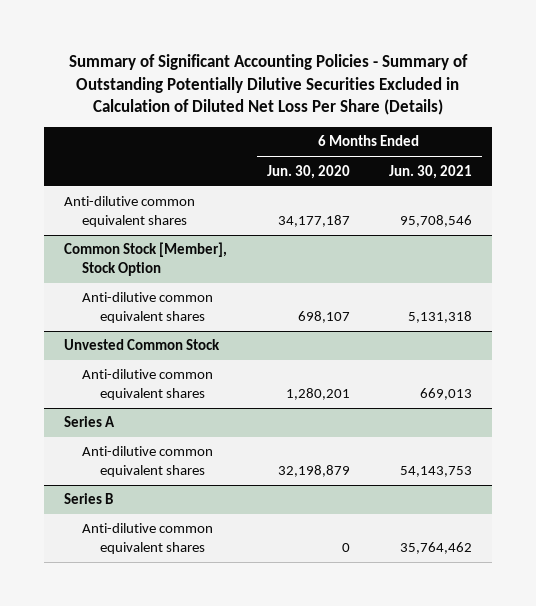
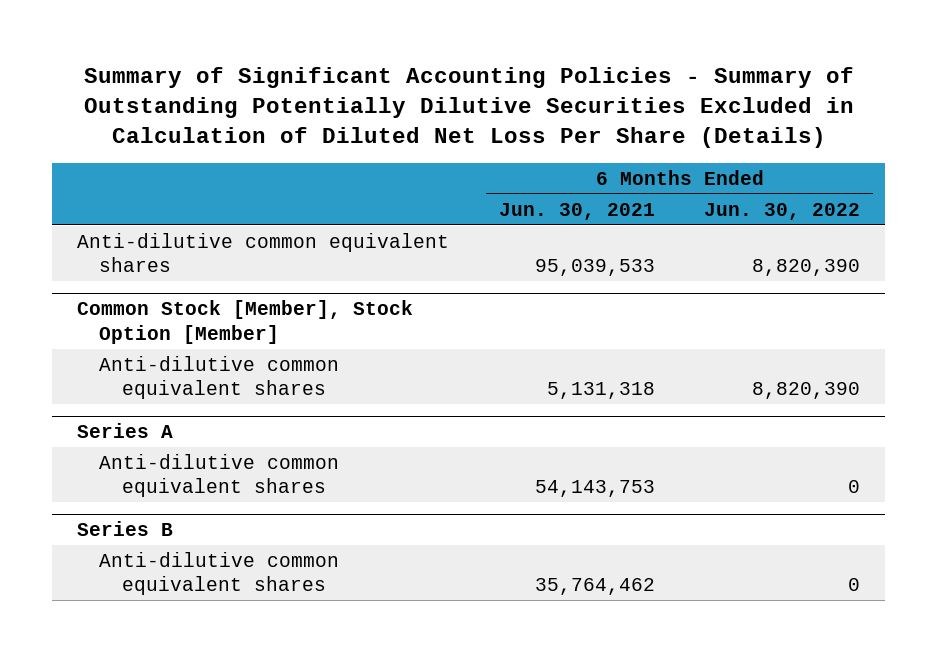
- | 6 Months Ended Jun. 30, 2020 | 6 Months Ended Jun. 30, 2021
+ | 6 Months Ended Jun. 30, 2021 | 6 Months Ended Jun. 30, 2022
- Anti-dilutive common equivalent shares | 34,177,187 | 95,708,546
- Common Stock [Member], Stock Option
+ Anti-dilutive common equivalent shares | 95,039,533 | 8,820,390
+ Common Stock [Member], Stock Option [Member]
- Unvested Common Stock
- Anti-dilutive common equivalent shares | 1,280,201 | 669,013

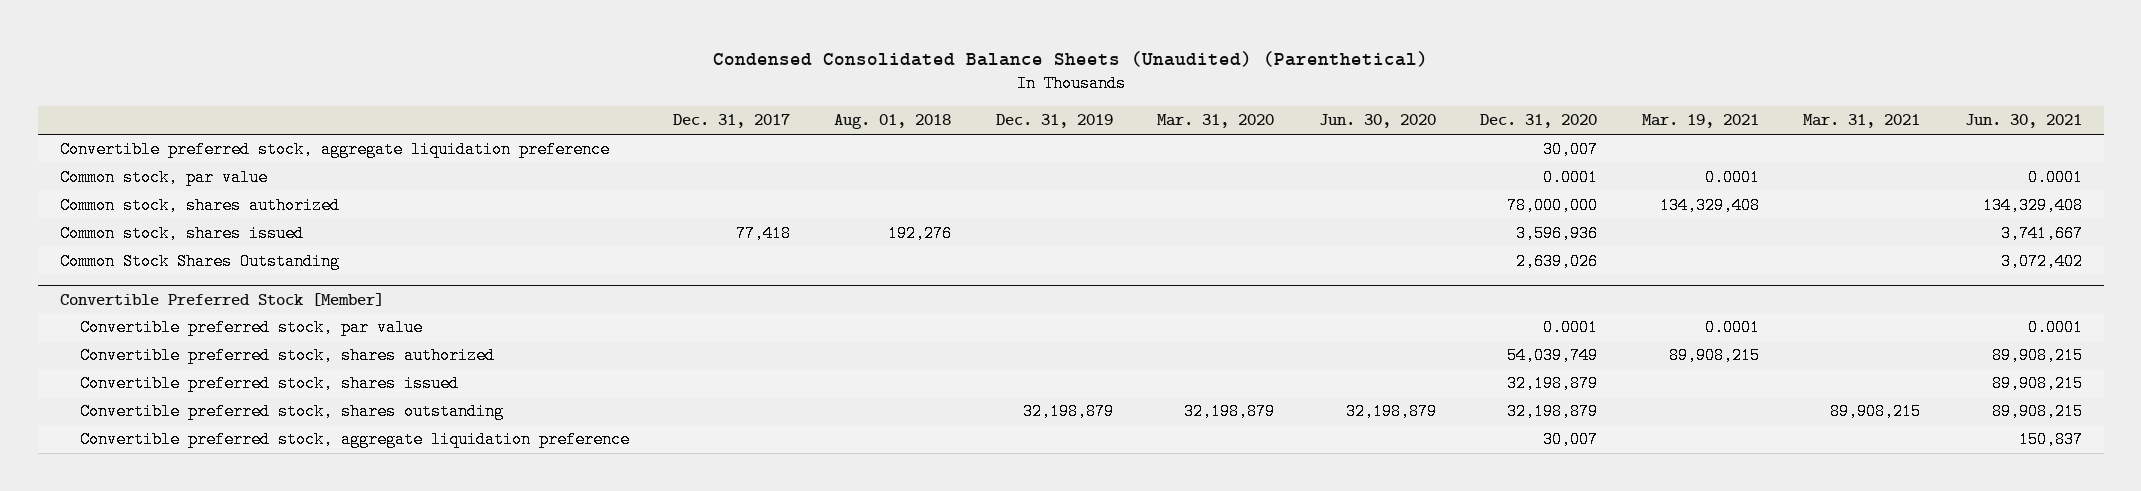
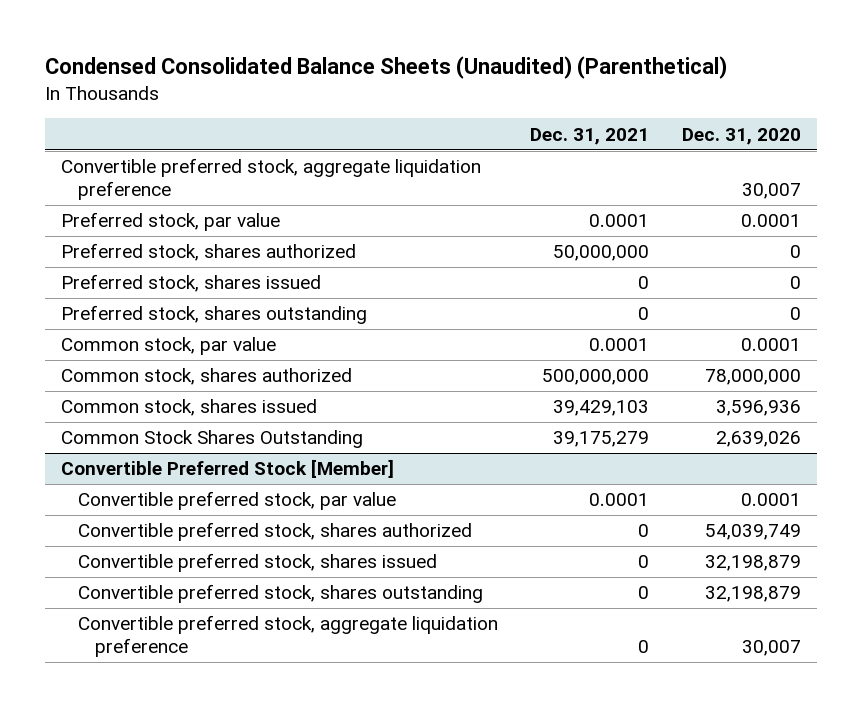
- | Dec. 31, 2017 | Aug. 01, 2018 | Dec. 31, 2019 | Mar. 31, 2020 | Jun. 30, 2020 | Dec. 31, 2020 | Mar. 19, 2021 | Mar. 31, 2021 | Jun. 30, 2021
+ | Dec. 31, 2021 | Dec. 31, 2020
+ Preferred stock, par value | 0.0001 | 0.0001
+ Preferred stock, shares authorized | 50,000,000 | 0
+ Preferred stock, shares issued | 0 | 0
+ Preferred stock, shares outstanding | 0 | 0

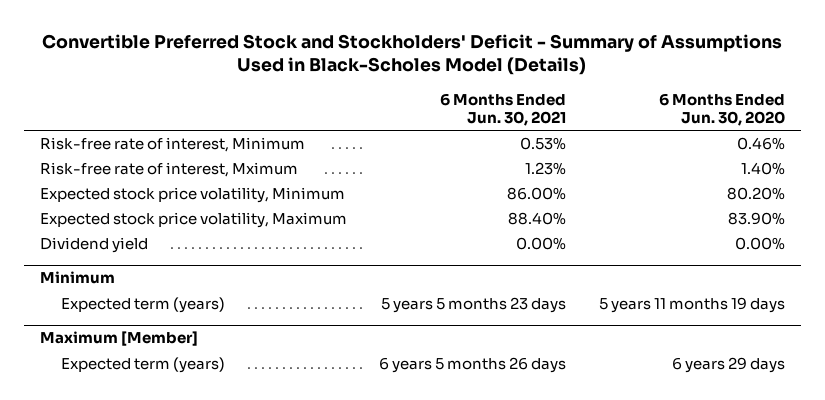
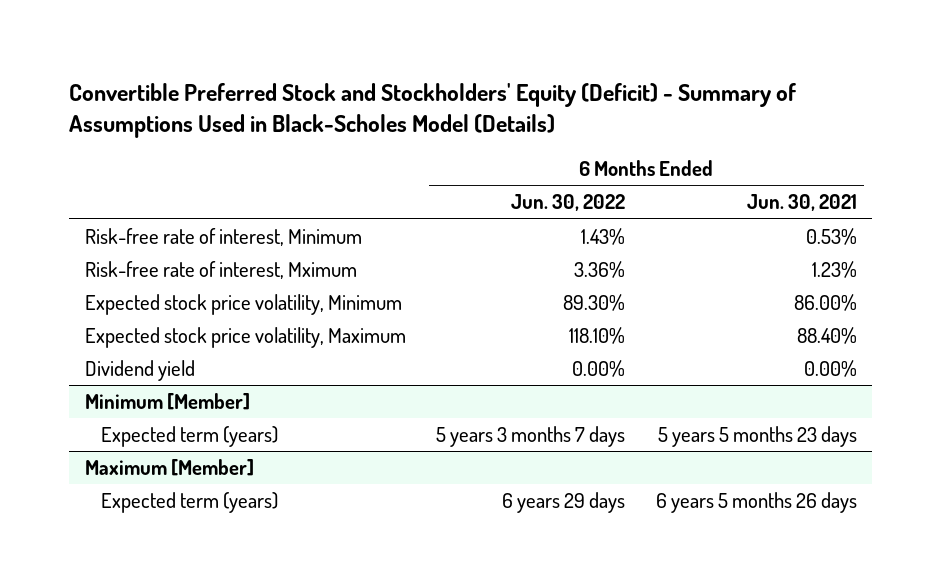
- Convertible Preferred Stock and Stockholders' Deficit - Summary of Assumptions Used in Black-Scholes Model (Details)
+ Convertible Preferred Stock and Stockholders' Equity (Deficit) - Summary of Assumptions Used in Black-Scholes Model (Details)
- | 6 Months Ended Jun. 30, 2021 | 6 Months Ended Jun. 30, 2020
+ | 6 Months Ended Jun. 30, 2022 | 6 Months Ended Jun. 30, 2021
- Minimum
+ Minimum [Member]

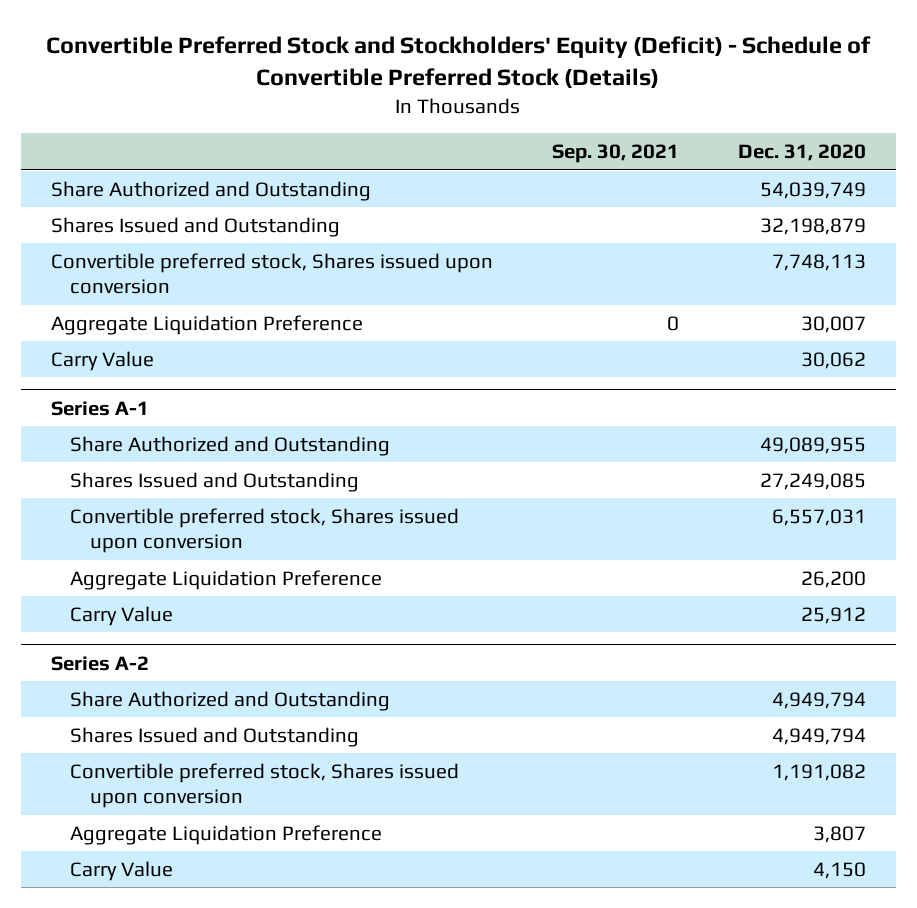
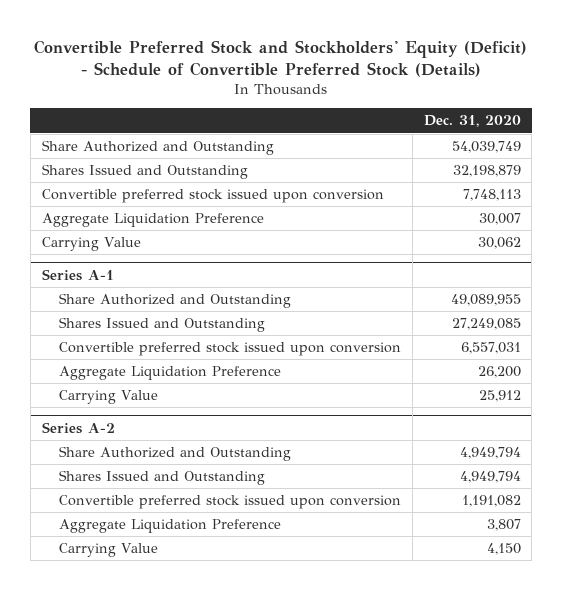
- | Sep. 30, 2021 | Dec. 31, 2020
+ | Dec. 31, 2020
- Convertible preferred stock, Shares issued upon conversion | | 7,748,113
+ Convertible preferred stock issued upon conversion | 7,748,113
- Carry Value | | 30,062
+ Carrying Value | 30,062
@ Series A-1
- Convertible preferred stock, Shares issued upon conversion | | 6,557,031
+ Convertible preferred stock issued upon conversion | 6,557,031
- Carry Value | | 25,912
+ Carrying Value | 25,912
@ Series A-2
- Convertible preferred stock, Shares issued upon conversion | | 1,191,082
+ Convertible preferred stock issued upon conversion | 1,191,082
- Carry Value | | 4,150
+ Carrying Value | 4,150

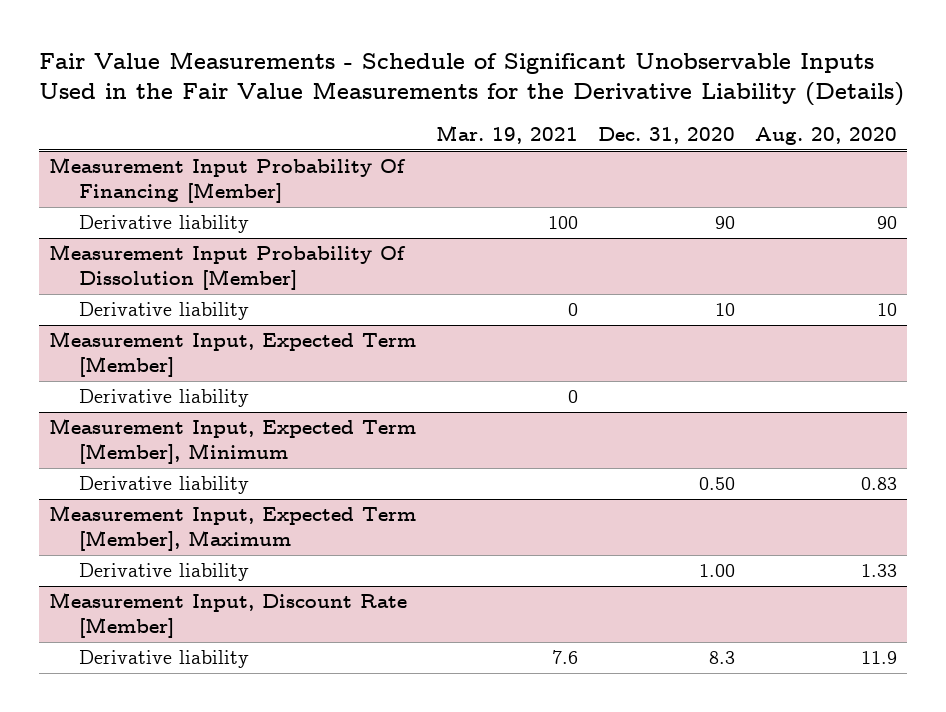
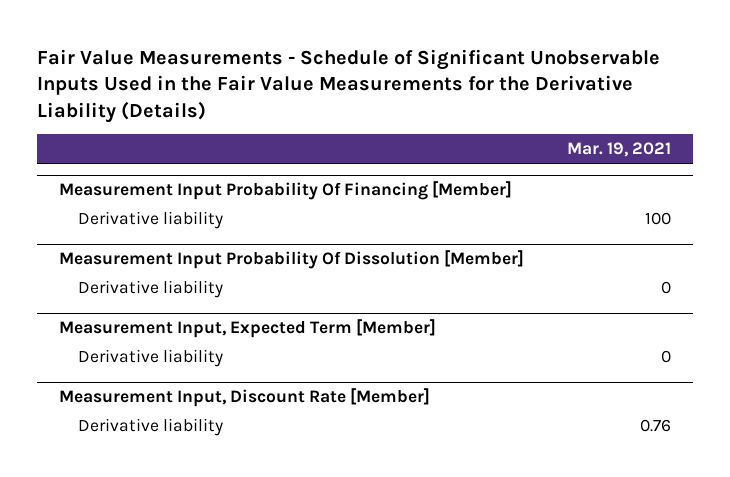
- | Mar. 19, 2021 | Dec. 31, 2020 | Aug. 20, 2020
+ | Mar. 19, 2021
- Measurement Input, Expected Term [Member], Minimum
- Derivative liability | | 0.50 | 0.83
- Measurement Input, Expected Term [Member], Maximum
- Derivative liability | | 1.00 | 1.33
@ Measurement Input, Discount Rate [Member]
- Derivative liability | 7.6 | 8.3 | 11.9
+ Derivative liability | 0.76

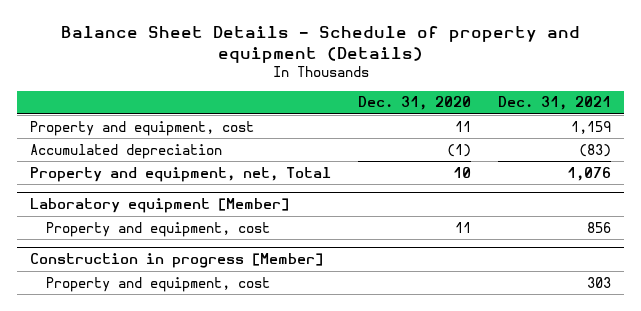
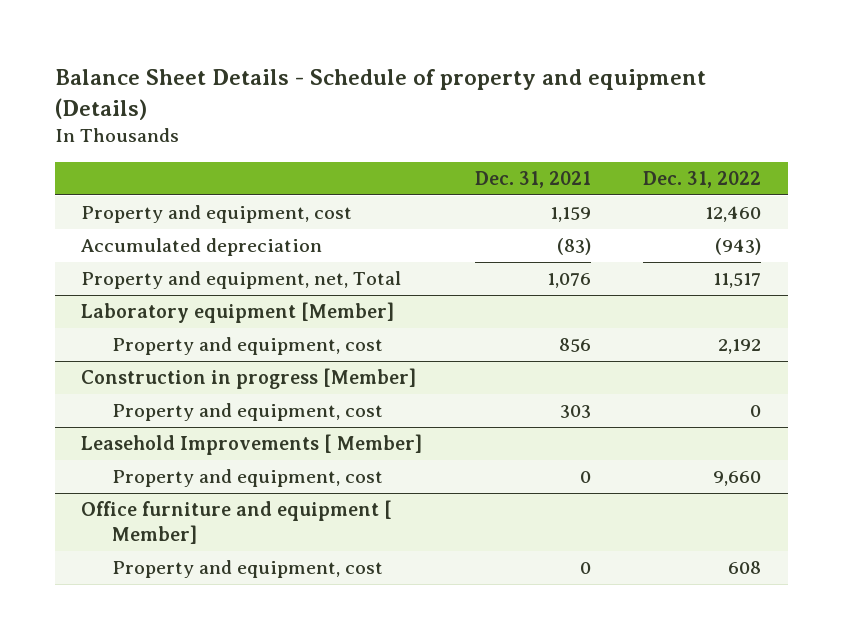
- | Dec. 31, 2020 | Dec. 31, 2021
+ | Dec. 31, 2021 | Dec. 31, 2022
+ Leasehold Improvements [ Member]
+ Property and equipment, cost | 0 | 9,660
+ Office furniture and equipment [ Member]
+ Property and equipment, cost | 0 | 608

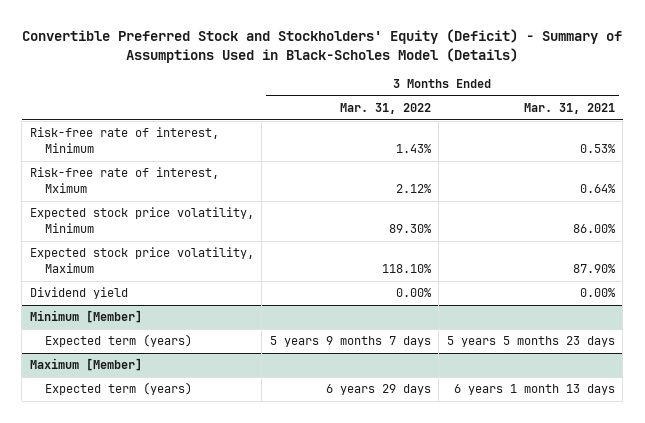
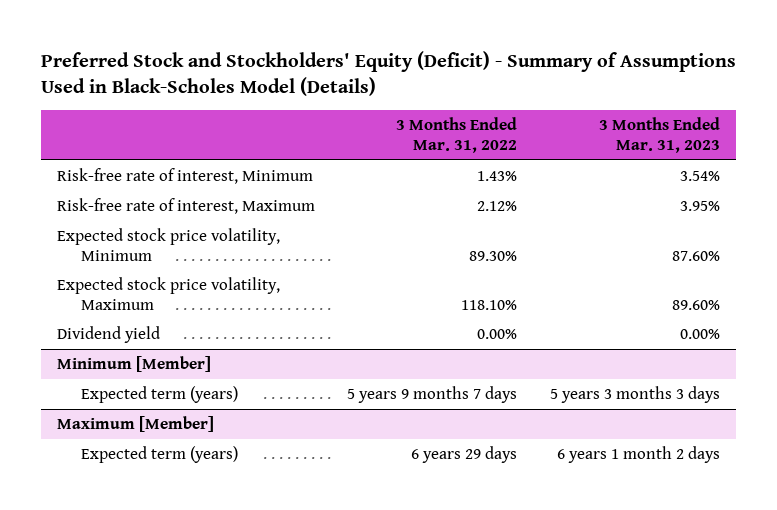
- Convertible Preferred Stock and Stockholders' Equity (Deficit) - Summary of Assumptions Used in Black-Scholes Model (Details)
+ Preferred Stock and Stockholders' Equity (Deficit) - Summary of Assumptions Used in Black-Scholes Model (Details)
- | 3 Months Ended Mar. 31, 2022 | 3 Months Ended Mar. 31, 2021
+ | 3 Months Ended Mar. 31, 2022 | 3 Months Ended Mar. 31, 2023
- Risk-free rate of interest, Mximum | 2.12% | 0.64%
+ Risk-free rate of interest, Maximum | 2.12% | 3.95%

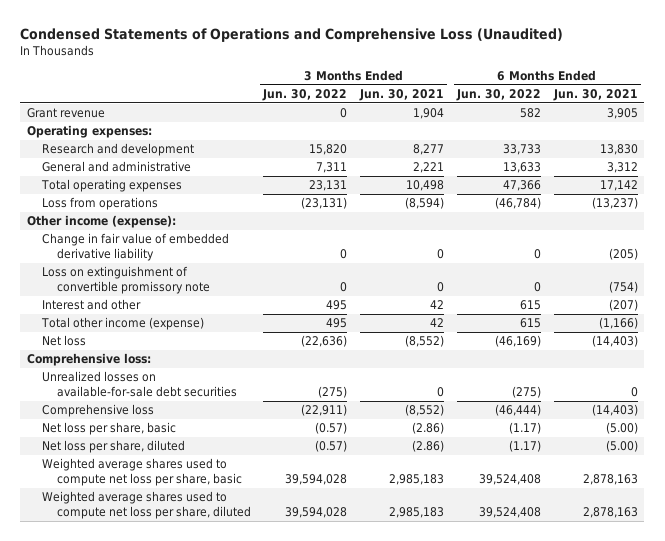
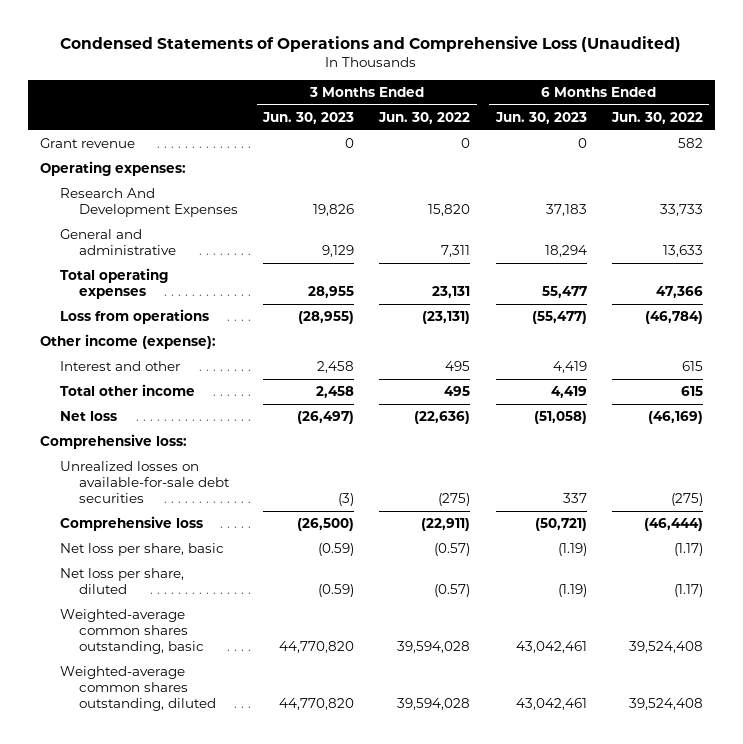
- | 3 Months Ended Jun. 30, 2022 | 3 Months Ended Jun. 30, 2021 | 6 Months Ended Jun. 30, 2022 | 6 Months Ended Jun. 30, 2021
+ | 3 Months Ended Jun. 30, 2023 | 3 Months Ended Jun. 30, 2022 | 6 Months Ended Jun. 30, 2023 | 6 Months Ended Jun. 30, 2022
- Research and development | 15,820 | 8,277 | 33,733 | 13,830
+ Research And Development Expenses | 19,826 | 15,820 | 37,183 | 33,733
- Change in fair value of embedded derivative liability | 0 | 0 | 0 | (205)
- Loss on extinguishment of convertible promissory note | 0 | 0 | 0 | (754)
- Total other income (expense) | 495 | 42 | 615 | (1,166)
+ Total other income | 2,458 | 495 | 4,419 | 615
- Weighted average shares used to compute net loss per share, basic | 39,594,028 | 2,985,183 | 39,524,408 | 2,878,163
- Weighted average shares used to compute net loss per share, diluted | 39,594,028 | 2,985,183 | 39,524,408 | 2,878,163
+ Weighted-average common shares outstanding, basic | 44,770,820 | 39,594,028 | 43,042,461 | 39,524,408
+ Weighted-average common shares outstanding, diluted | 44,770,820 | 39,594,028 | 43,042,461 | 39,524,408

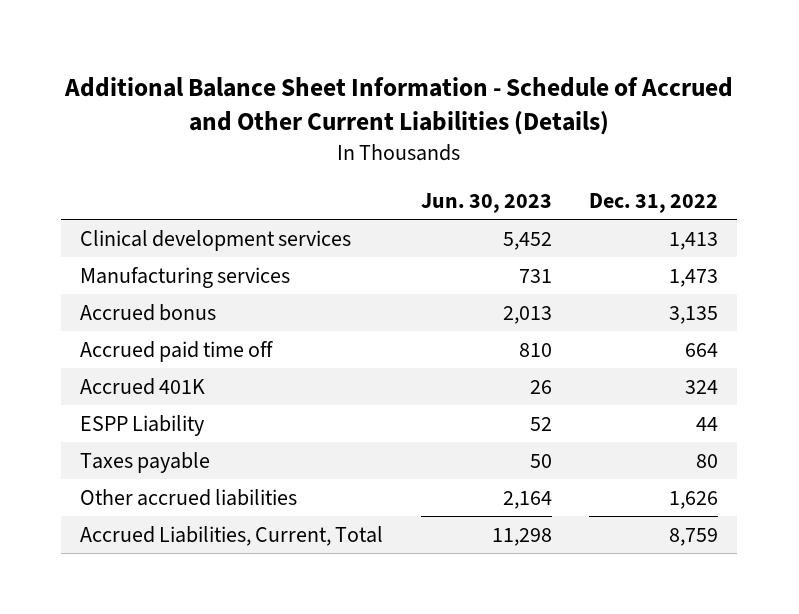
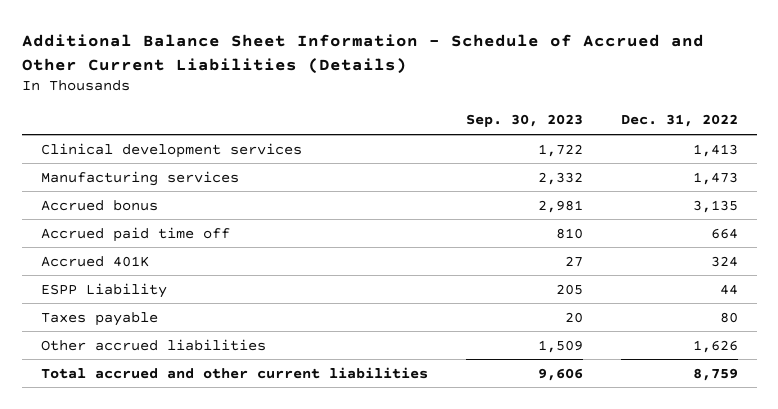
- | Jun. 30, 2023 | Dec. 31, 2022
+ | Sep. 30, 2023 | Dec. 31, 2022
- Accrued Liabilities, Current, Total | 11,298 | 8,759
+ Total accrued and other current liabilities | 9,606 | 8,759

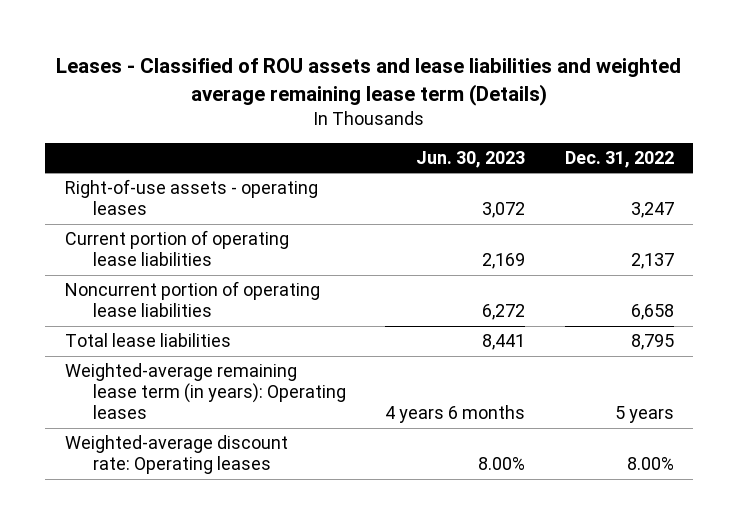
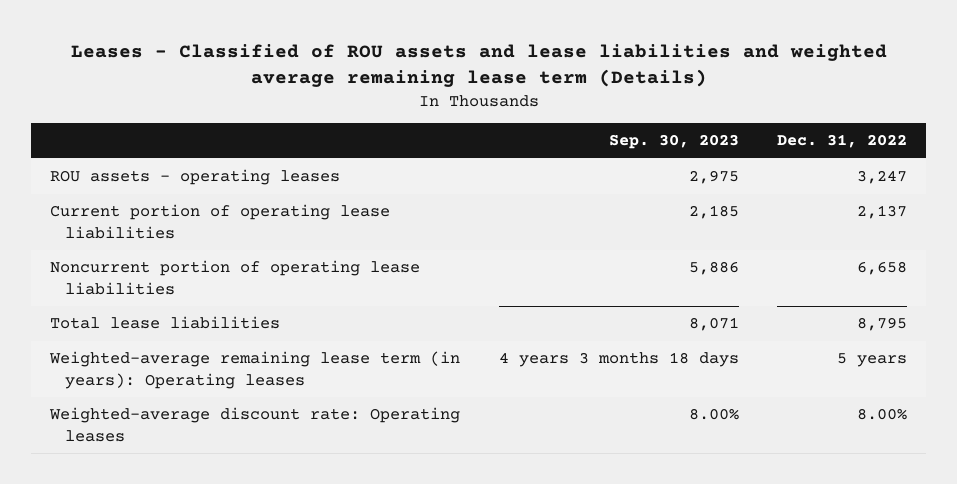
- | Jun. 30, 2023 | Dec. 31, 2022
+ | Sep. 30, 2023 | Dec. 31, 2022
- Right-of-use assets - operating leases | 3,072 | 3,247
+ ROU assets - operating leases | 2,975 | 3,247

